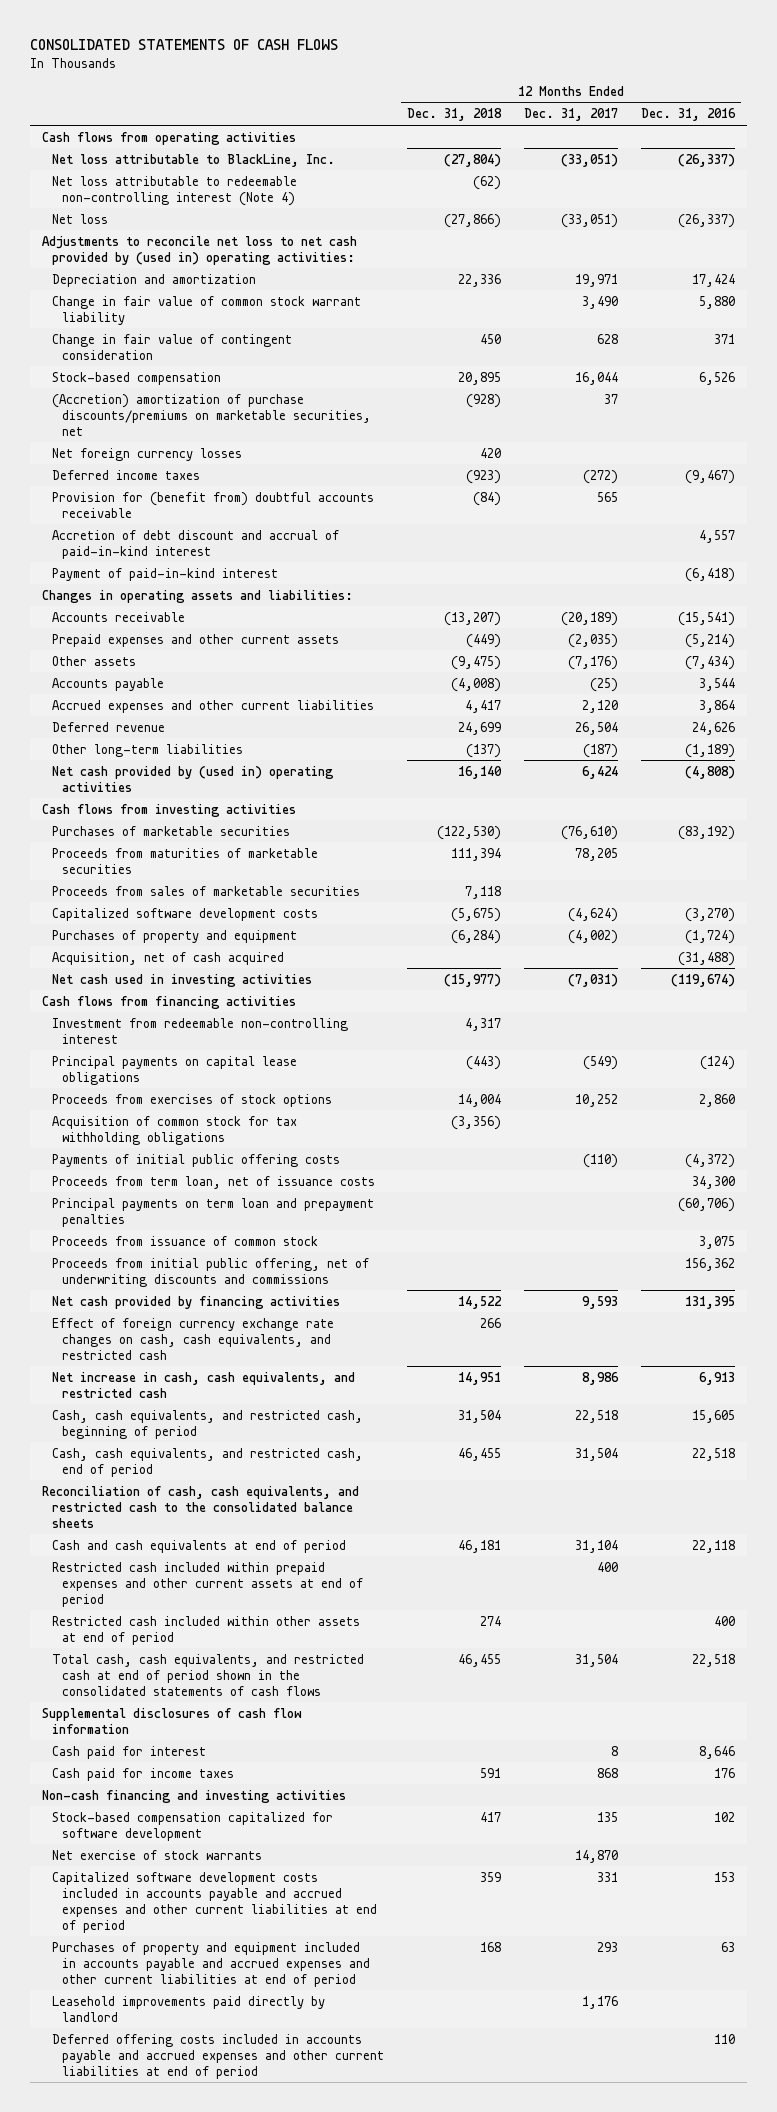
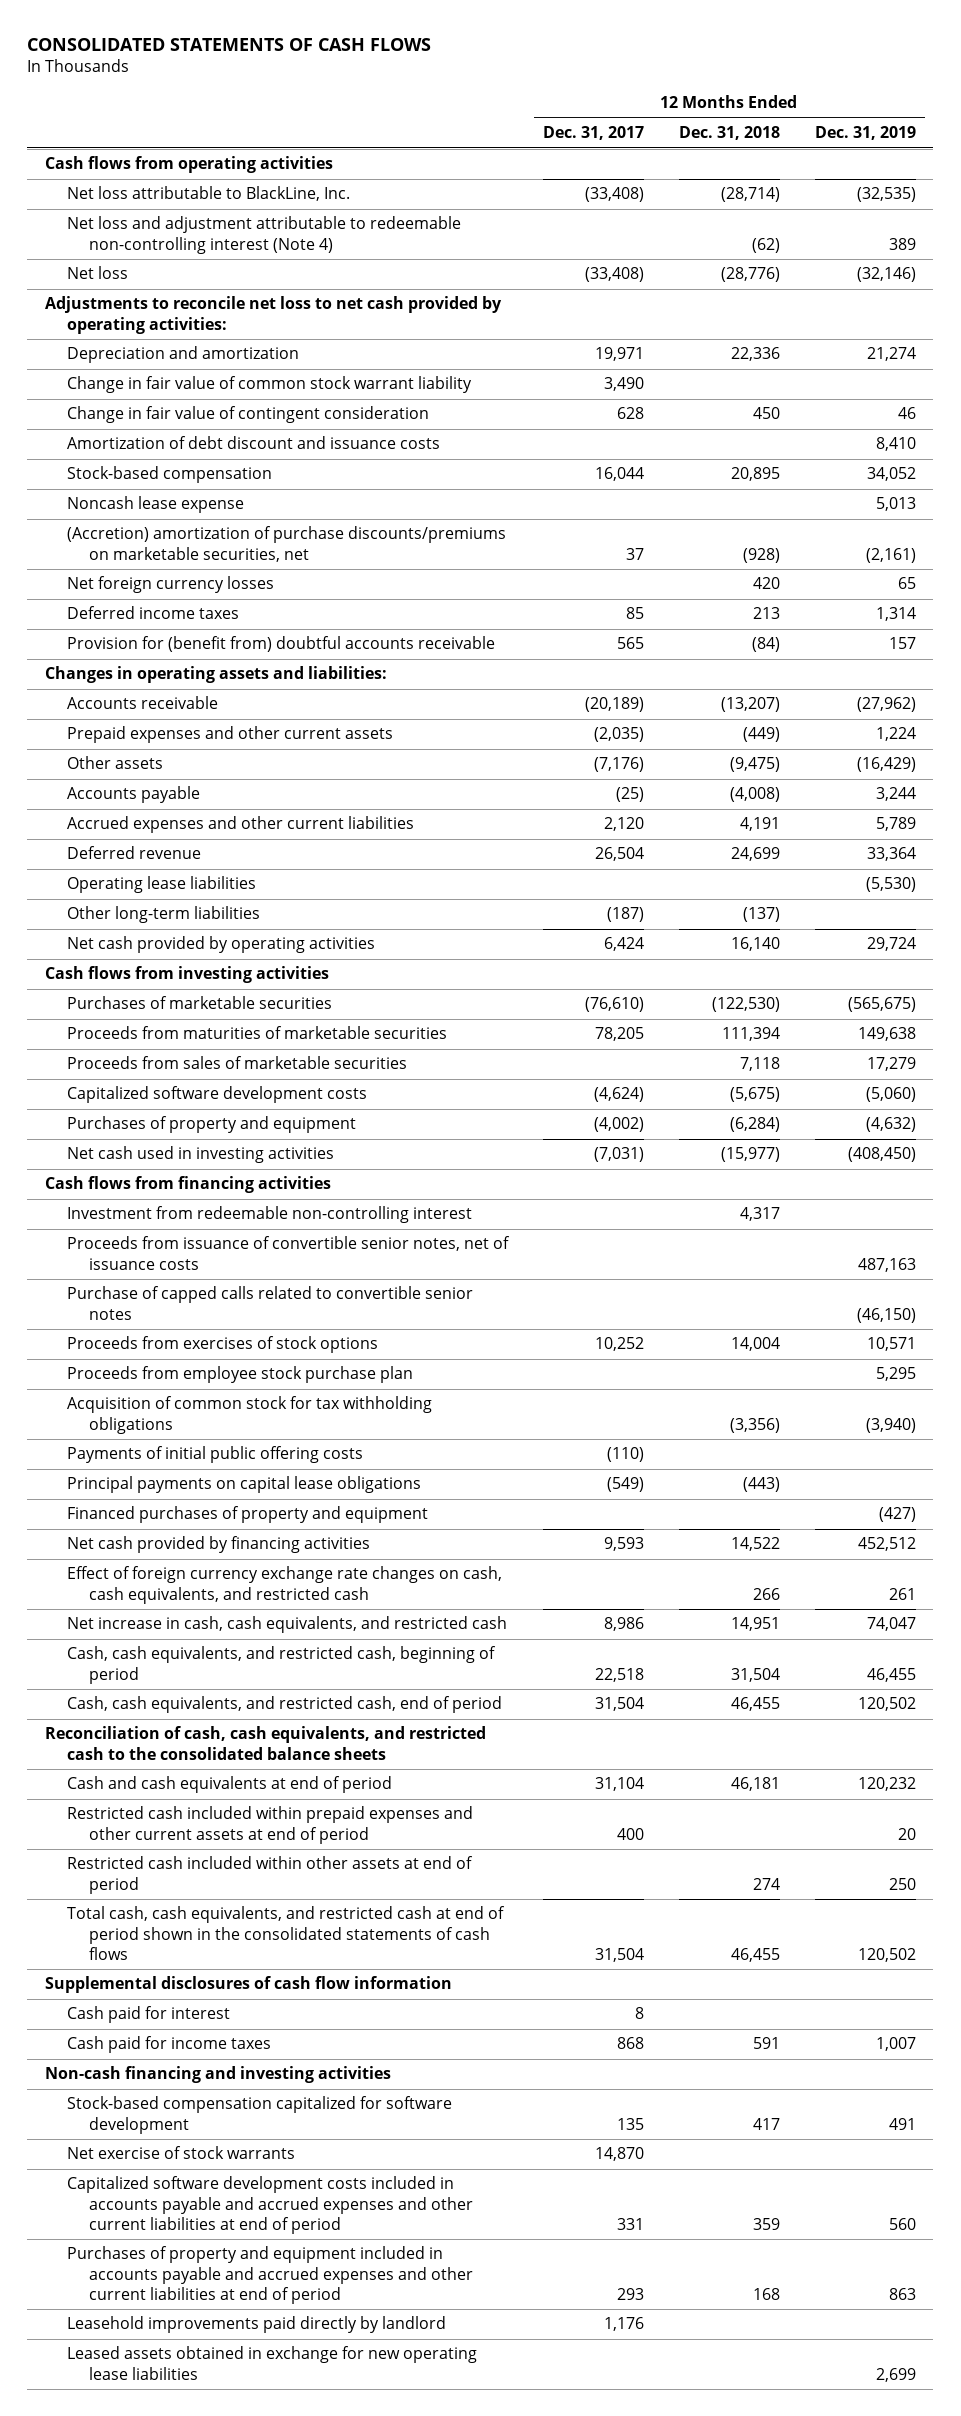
- | 12 Months Ended Dec. 31, 2018 | 12 Months Ended Dec. 31, 2017 | 12 Months Ended Dec. 31, 2016
+ | 12 Months Ended Dec. 31, 2017 | 12 Months Ended Dec. 31, 2018 | 12 Months Ended Dec. 31, 2019
- Net loss attributable to BlackLine, Inc. | (27,804) | (33,051) | (26,337)
- Net loss attributable to redeemable non-controlling interest (Note 4) | (62) | |
- Net loss | (27,866) | (33,051) | (26,337)
- Adjustments to reconcile net loss to net cash provided by (used in) operating activities:
+ Net loss attributable to BlackLine, Inc. | (33,408) | (28,714) | (32,535)
+ Net loss and adjustment attributable to redeemable non-controlling interest (Note 4) | | (62) | 389
+ Net loss | (33,408) | (28,776) | (32,146)
+ Adjustments to reconcile net loss to net cash provided by operating activities:
+ Amortization of debt discount and issuance costs | | | 8,410
+ Noncash lease expense | | | 5,013
- Deferred income taxes | (923) | (272) | (9,467)
+ Deferred income taxes | 85 | 213 | 1,314
- Accretion of debt discount and accrual of paid-in-kind interest | | | 4,557
- Payment of paid-in-kind interest | | | (6,418)
- Accrued expenses and other current liabilities | 4,417 | 2,120 | 3,864
+ Accrued expenses and other current liabilities | 2,120 | 4,191 | 5,789
+ Operating lease liabilities | | | (5,530)
- Net cash provided by (used in) operating activities | 16,140 | 6,424 | (4,808)
+ Net cash provided by operating activities | 6,424 | 16,140 | 29,724
- Acquisition, net of cash acquired | | | (31,488)
+ Proceeds from issuance of convertible senior notes, net of issuance costs | | | 487,163
+ Purchase of capped calls related to convertible senior notes | | | (46,150)
+ Proceeds from employee stock purchase plan | | | 5,295
- Proceeds from term loan, net of issuance costs | | | 34,300
- Principal payments on term loan and prepayment penalties | | | (60,706)
- Proceeds from issuance of common stock | | | 3,075
- Proceeds from initial public offering, net of underwriting discounts and commissions | | | 156,362
moved down: Principal payments on capital lease obligations | (549) | (443) |
+ Financed purchases of property and equipment | | | (427)
- Deferred offering costs included in accounts payable and accrued expenses and other current liabilities at end of period | | | 110
+ Leased assets obtained in exchange for new operating lease liabilities | | | 2,699

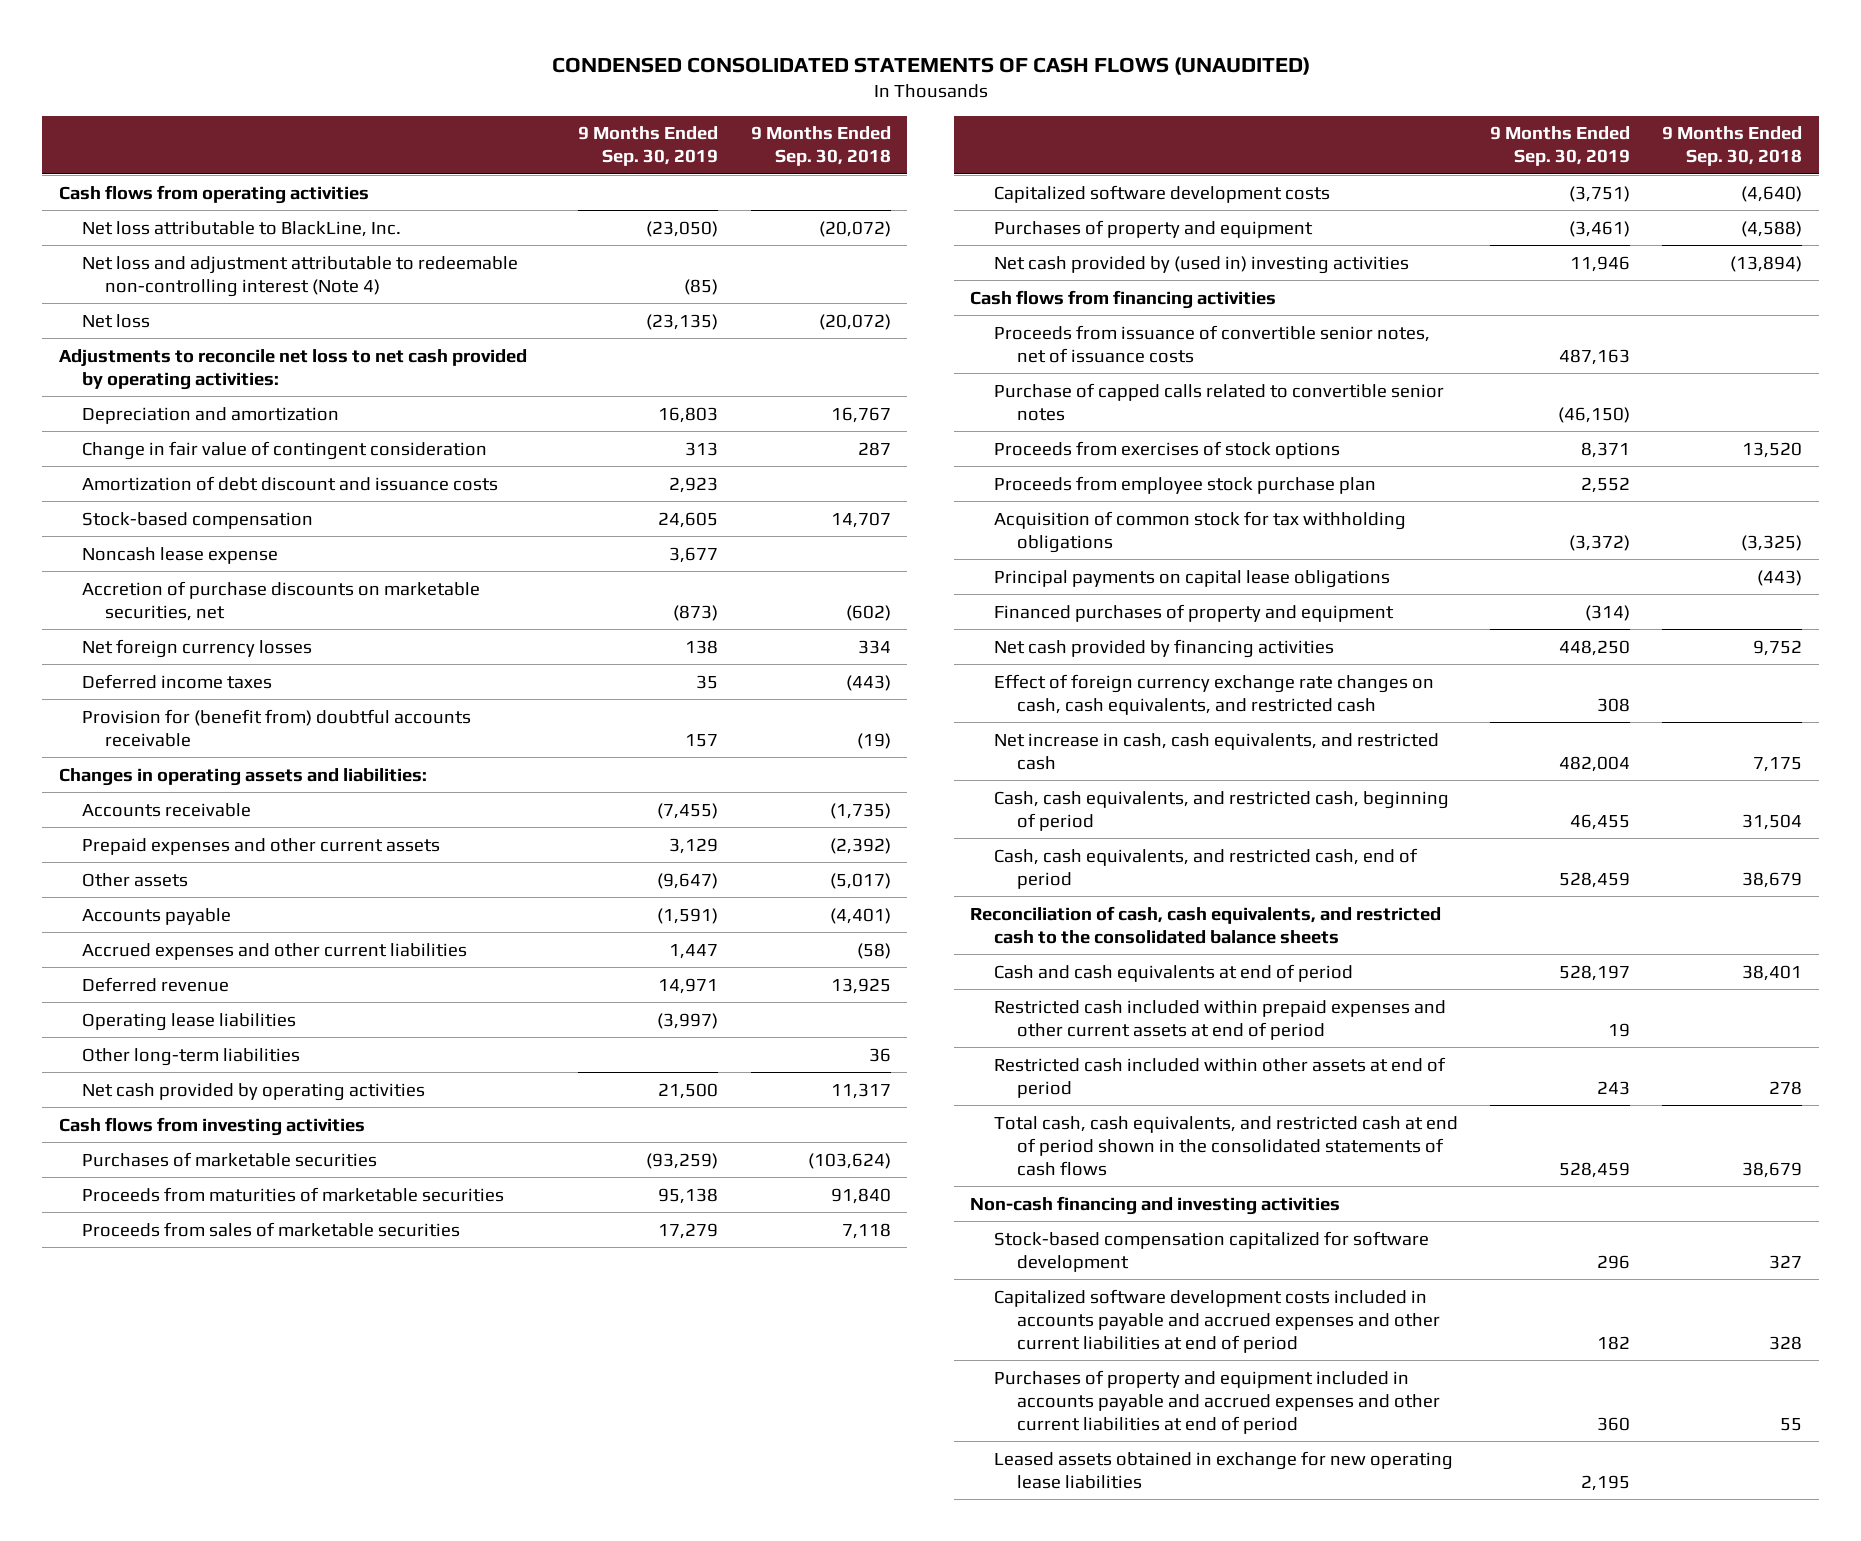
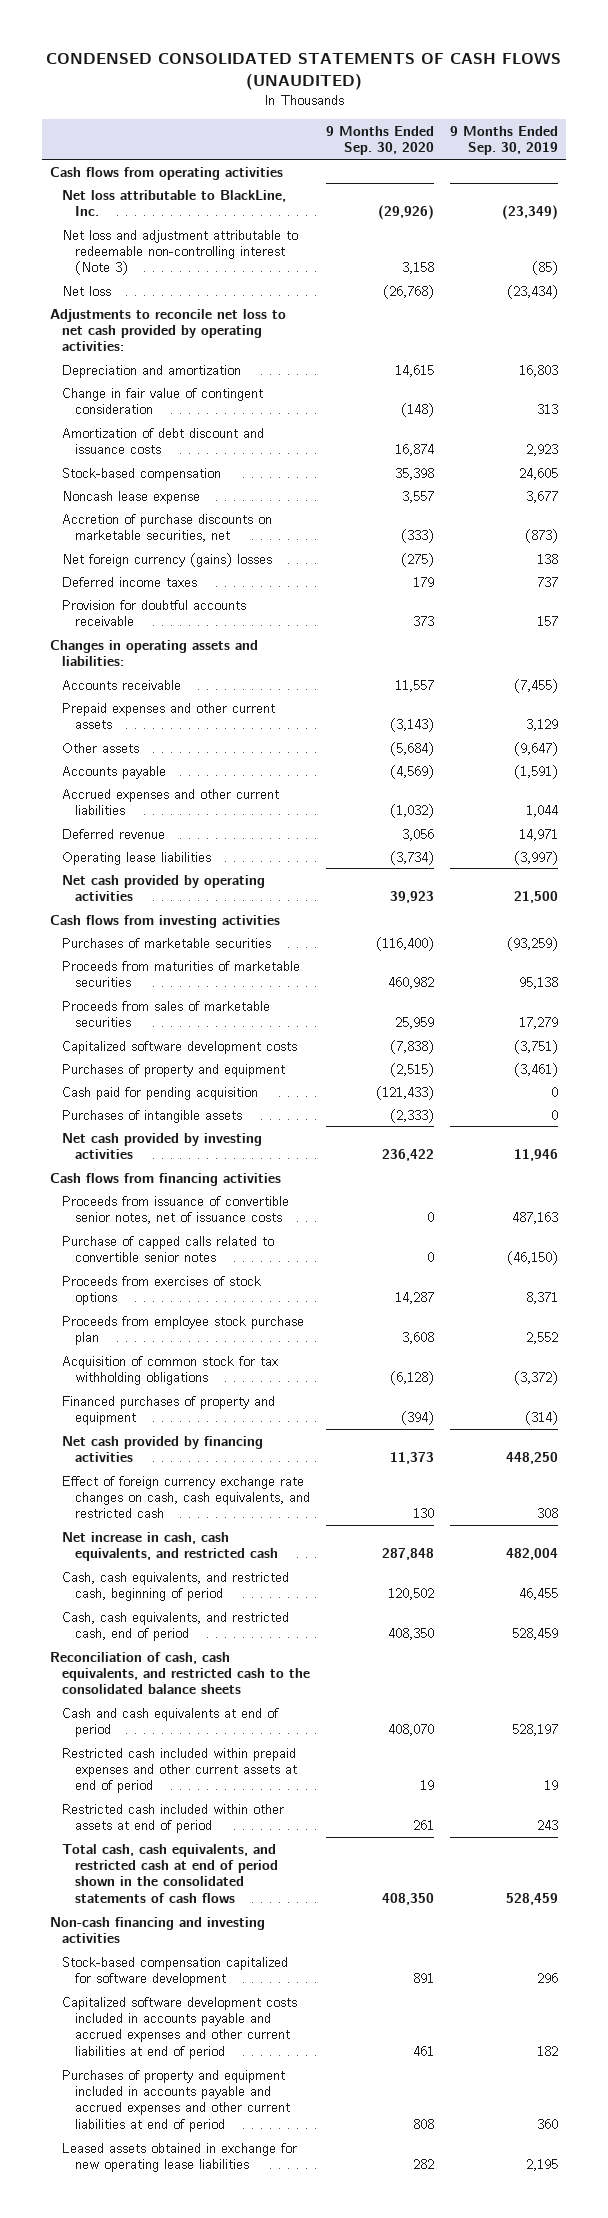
- | 9 Months Ended Sep. 30, 2019 | 9 Months Ended Sep. 30, 2018
+ | 9 Months Ended Sep. 30, 2020 | 9 Months Ended Sep. 30, 2019
- Net loss attributable to BlackLine, Inc. | (23,050) | (20,072)
- Net loss and adjustment attributable to redeemable non-controlling interest (Note 4) | (85) |
- Net loss | (23,135) | (20,072)
+ Net loss attributable to BlackLine, Inc. | (29,926) | (23,349)
+ Net loss and adjustment attributable to redeemable non-controlling interest (Note 3) | 3,158 | (85)
+ Net loss | (26,768) | (23,434)
- Net foreign currency losses | 138 | 334
- Deferred income taxes | 35 | (443)
- Provision for (benefit from) doubtful accounts receivable | 157 | (19)
+ Net foreign currency (gains) losses | (275) | 138
+ Deferred income taxes | 179 | 737
+ Provision for doubtful accounts receivable | 373 | 157
- Accrued expenses and other current liabilities | 1,447 | (58)
+ Accrued expenses and other current liabilities | (1,032) | 1,044
- Other long-term liabilities | | 36
- Net cash provided by (used in) investing activities | 11,946 | (13,894)
+ Cash paid for pending acquisition | (121,433) | 0
+ Purchases of intangible assets | (2,333) | 0
+ Net cash provided by investing activities | 236,422 | 11,946
- Principal payments on capital lease obligations | | (443)

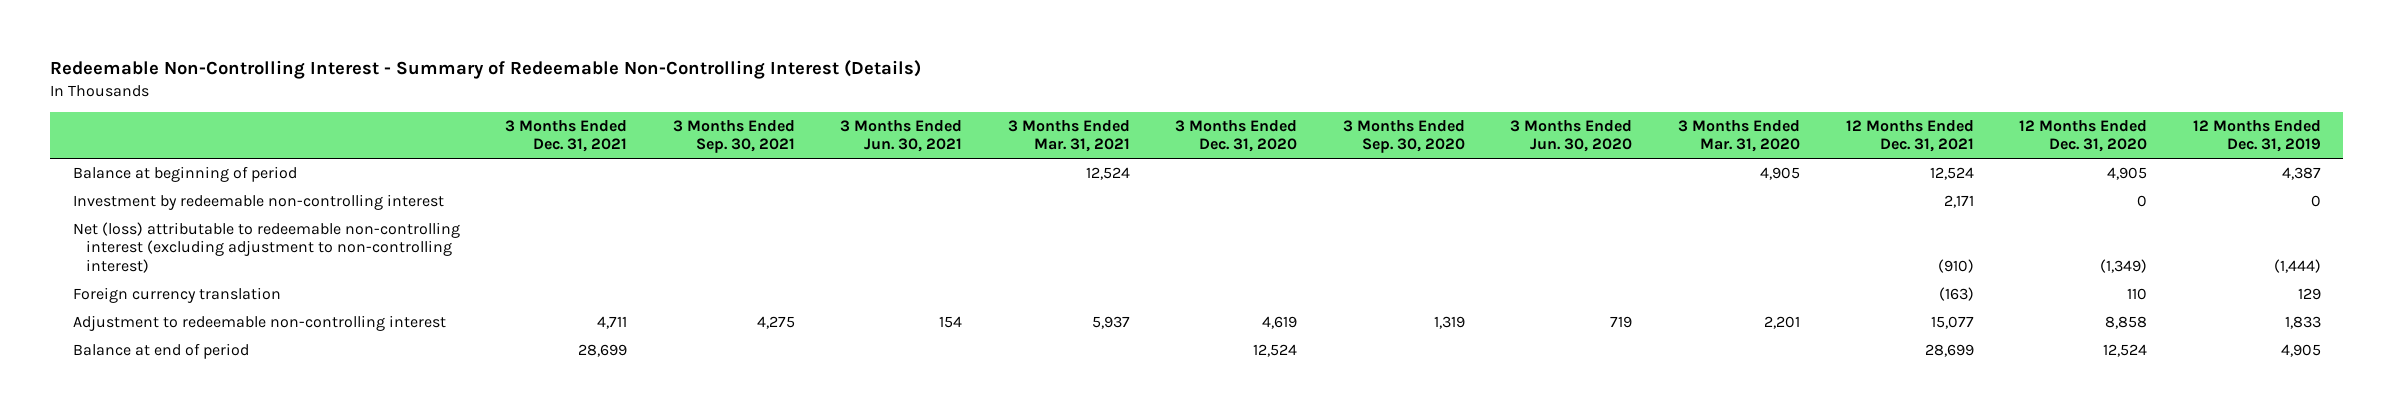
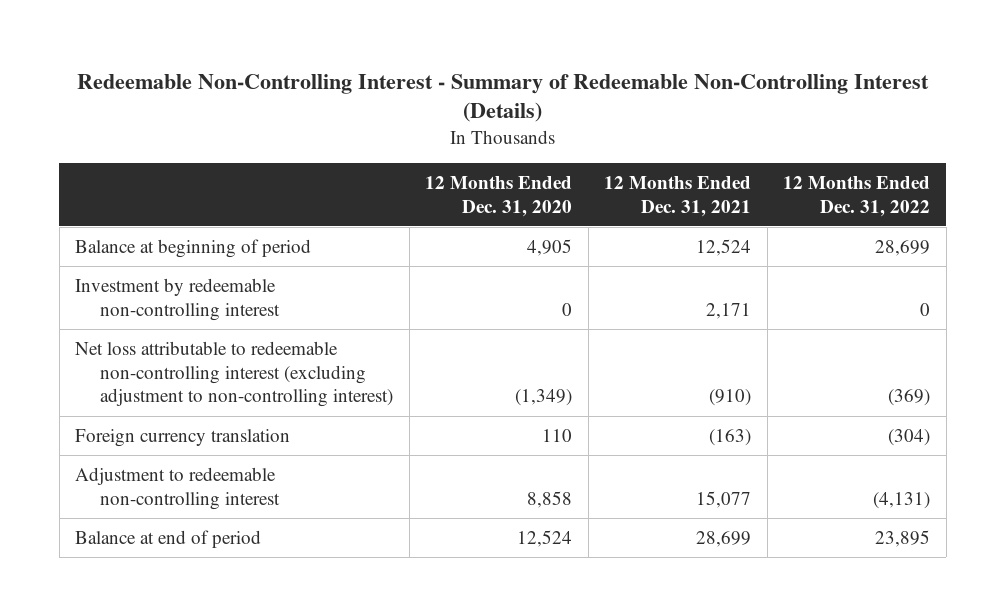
- | 3 Months Ended Dec. 31, 2021 | 3 Months Ended Sep. 30, 2021 | 3 Months Ended Jun. 30, 2021 | 3 Months Ended Mar. 31, 2021 | 3 Months Ended Dec. 31, 2020 | 3 Months Ended Sep. 30, 2020 | 3 Months Ended Jun. 30, 2020 | 3 Months Ended Mar. 31, 2020 | 12 Months Ended Dec. 31, 2021 | 12 Months Ended Dec. 31, 2020 | 12 Months Ended Dec. 31, 2019
+ | 12 Months Ended Dec. 31, 2020 | 12 Months Ended Dec. 31, 2021 | 12 Months Ended Dec. 31, 2022
- Net (loss) attributable to redeemable non-controlling interest (excluding adjustment to non-controlling interest) | | | | | | | | | (910) | (1,349) | (1,444)
+ Net loss attributable to redeemable non-controlling interest (excluding adjustment to non-controlling interest) | (1,349) | (910) | (369)

